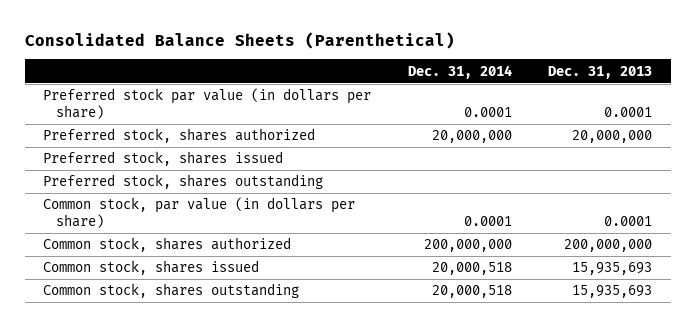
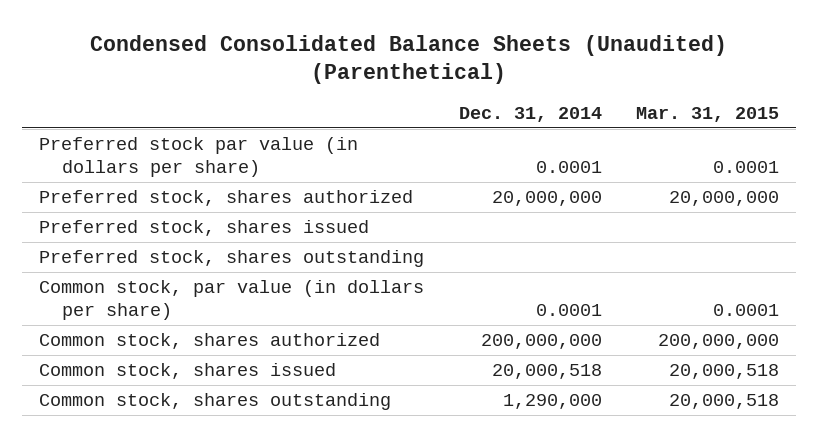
- Consolidated Balance Sheets (Parenthetical)
+ Condensed Consolidated Balance Sheets (Unaudited) (Parenthetical)
- | Dec. 31, 2014 | Dec. 31, 2013
+ | Dec. 31, 2014 | Mar. 31, 2015
- Common stock, shares outstanding | 20,000,518 | 15,935,693
+ Common stock, shares outstanding | 1,290,000 | 20,000,518

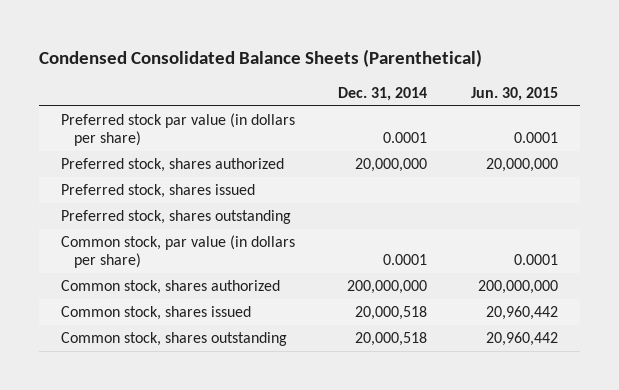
- Condensed Consolidated Balance Sheets (Unaudited) (Parenthetical)
+ Condensed Consolidated Balance Sheets (Parenthetical)
- | Dec. 31, 2014 | Mar. 31, 2015
+ | Dec. 31, 2014 | Jun. 30, 2015
- Common stock, shares outstanding | 1,290,000 | 20,000,518
+ Common stock, shares outstanding | 20,000,518 | 20,960,442

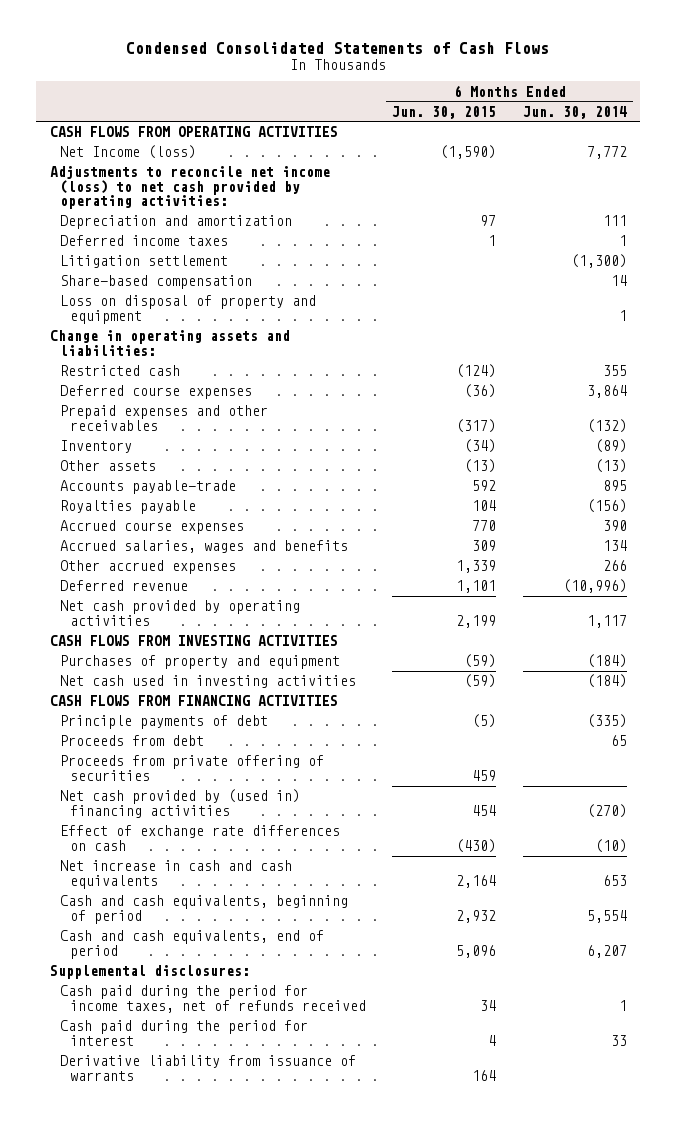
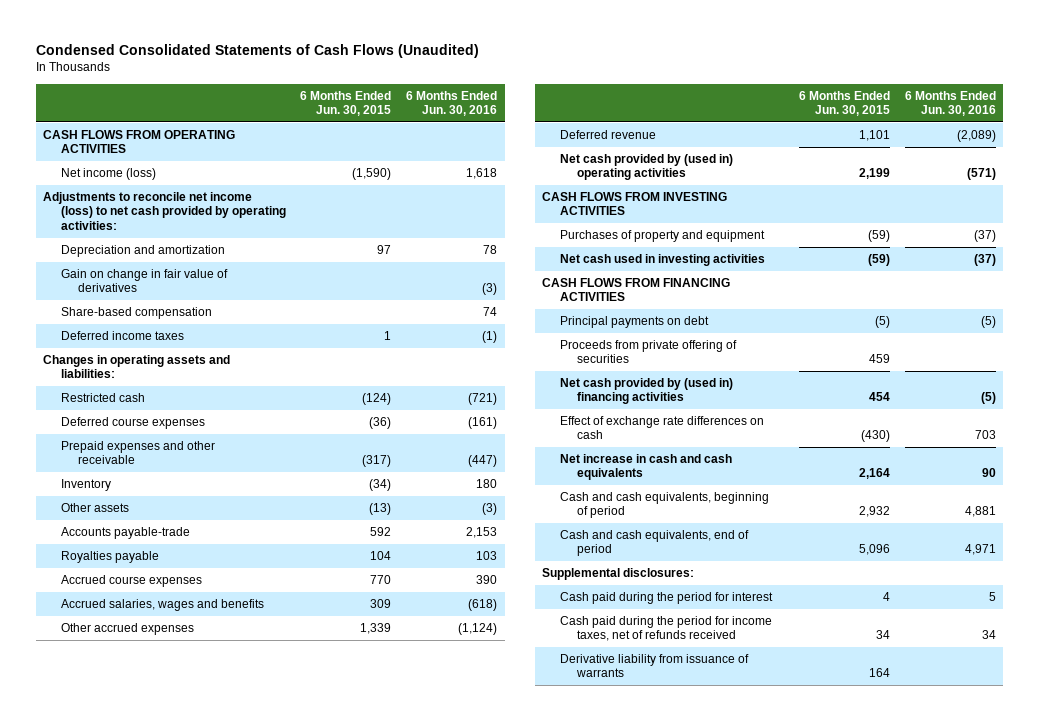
- Condensed Consolidated Statements of Cash Flows
+ Condensed Consolidated Statements of Cash Flows (Unaudited)
- | 6 Months Ended Jun. 30, 2015 | 6 Months Ended Jun. 30, 2014
+ | 6 Months Ended Jun. 30, 2015 | 6 Months Ended Jun. 30, 2016
- Net Income (loss) | (1,590) | 7,772
+ Net income (loss) | (1,590) | 1,618
- Litigation settlement | | (1,300)
+ Gain on change in fair value of derivatives | | (3)
- Loss on disposal of property and equipment | | 1
- Change in operating assets and liabilities:
moved down: Deferred income taxes | 1 | (1)
+ Changes in operating assets and liabilities:
- Prepaid expenses and other receivables | (317) | (132)
+ Prepaid expenses and other receivable | (317) | (447)
- Net cash provided by operating activities | 2,199 | 1,117
+ Net cash provided by (used in) operating activities | 2,199 | (571)
- Principle payments of debt | (5) | (335)
- Proceeds from debt | | 65
+ Principal payments on debt | (5) | (5)
moved down: Cash paid during the period for income taxes, net of refunds received | 34 | 34

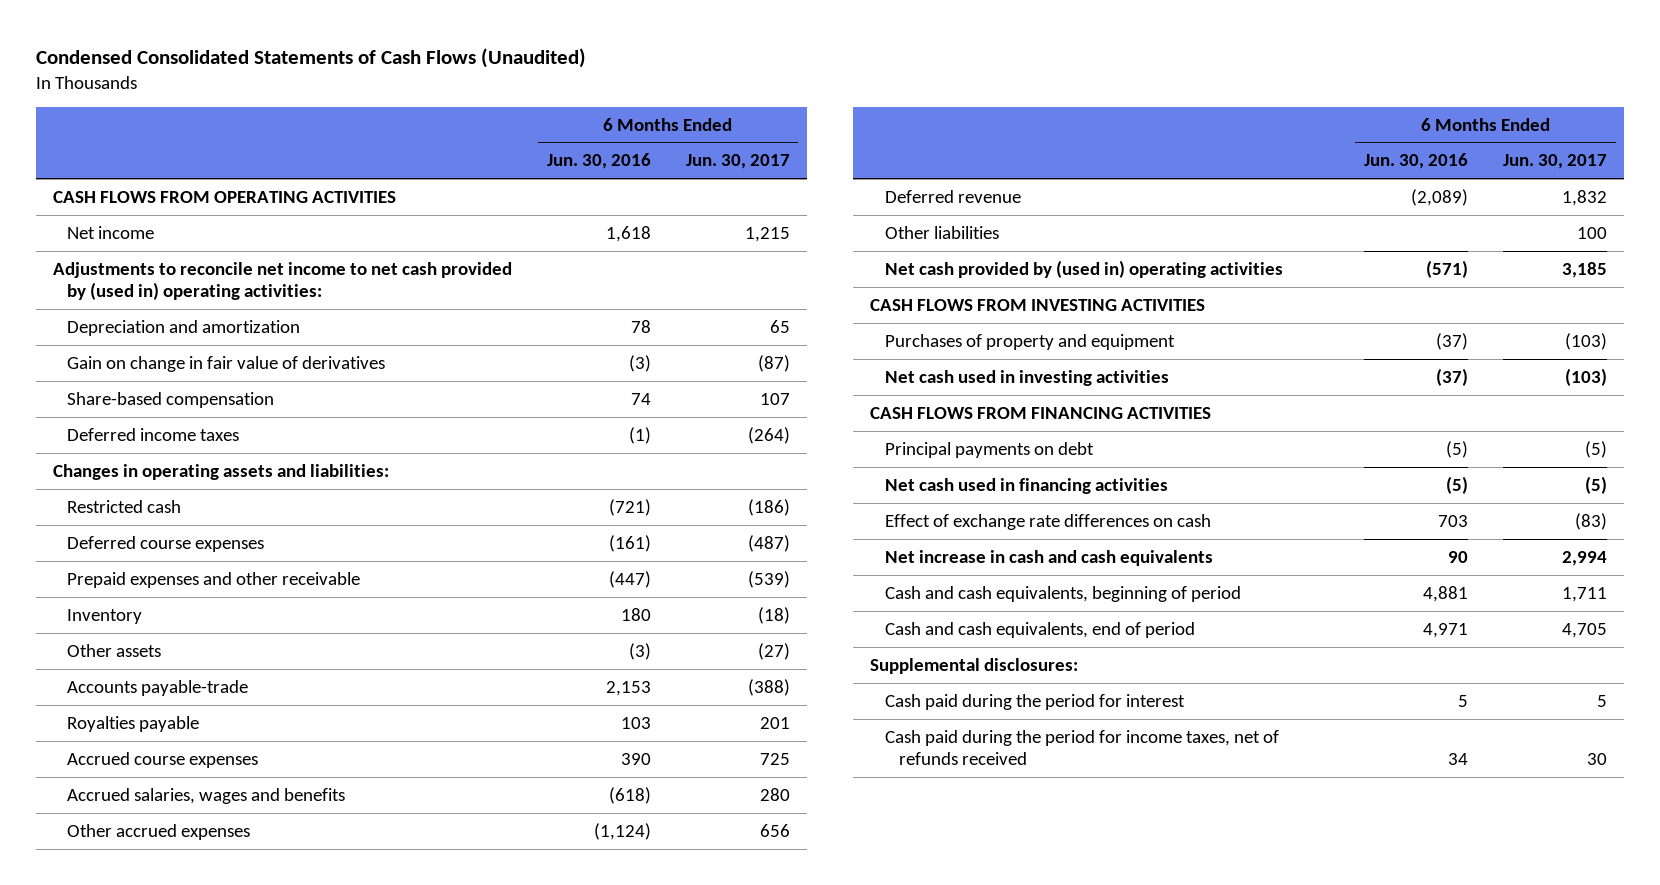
- | 6 Months Ended Jun. 30, 2015 | 6 Months Ended Jun. 30, 2016
+ | 6 Months Ended Jun. 30, 2016 | 6 Months Ended Jun. 30, 2017
- Net income (loss) | (1,590) | 1,618
- Adjustments to reconcile net income (loss) to net cash provided by operating activities:
+ Net income | 1,618 | 1,215
+ Adjustments to reconcile net income to net cash provided by (used in) operating activities:
+ Other liabilities | | 100
- Proceeds from private offering of securities | 459 |
- Net cash provided by (used in) financing activities | 454 | (5)
+ Net cash used in financing activities | (5) | (5)
- Derivative liability from issuance of warrants | 164 |

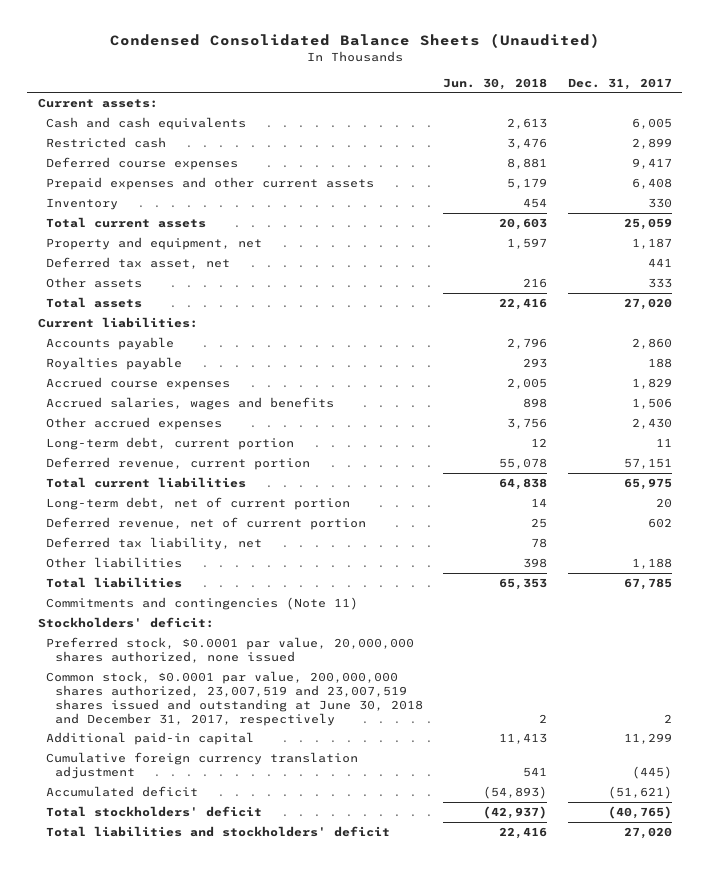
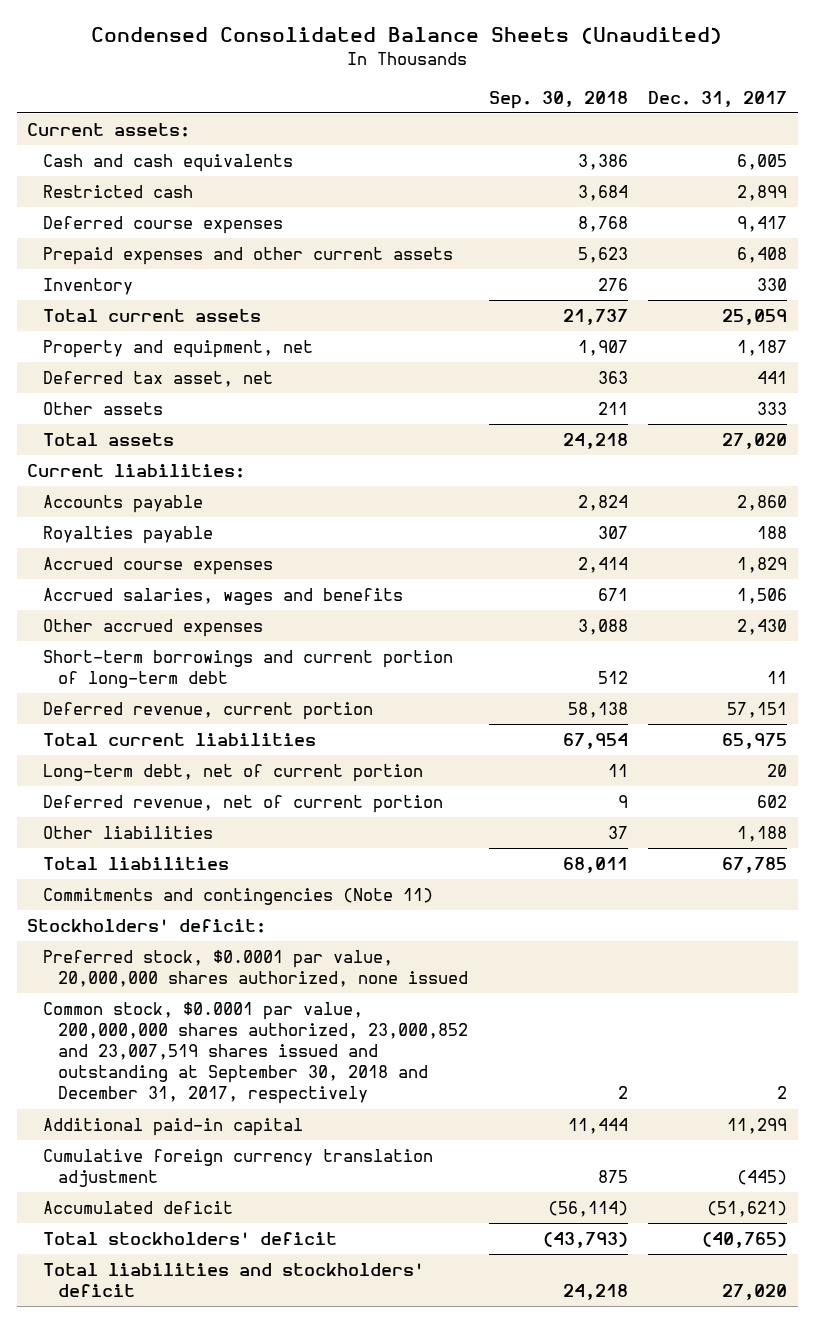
- | Jun. 30, 2018 | Dec. 31, 2017
+ | Sep. 30, 2018 | Dec. 31, 2017
- Long-term debt, current portion | 12 | 11
+ Short-term borrowings and current portion of long-term debt | 512 | 11
- Deferred tax liability, net | 78 |
- Common stock, $0.0001 par value, 200,000,000 shares authorized, 23,007,519 and 23,007,519 shares issued and outstanding at June 30, 2018 and December 31, 2017, respectively | 2 | 2
+ Common stock, $0.0001 par value, 200,000,000 shares authorized, 23,000,852 and 23,007,519 shares issued and outstanding at September 30, 2018 and December 31, 2017, respectively | 2 | 2

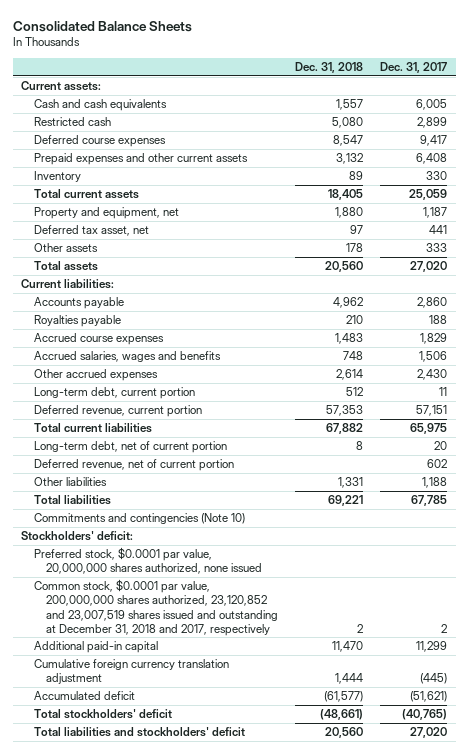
- Condensed Consolidated Balance Sheets (Unaudited)
+ Consolidated Balance Sheets
- | Sep. 30, 2018 | Dec. 31, 2017
+ | Dec. 31, 2018 | Dec. 31, 2017
- Short-term borrowings and current portion of long-term debt | 512 | 11
+ Long-term debt, current portion | 512 | 11
- Commitments and contingencies (Note 11)
+ Commitments and contingencies (Note 10)
- Common stock, $0.0001 par value, 200,000,000 shares authorized, 23,000,852 and 23,007,519 shares issued and outstanding at September 30, 2018 and December 31, 2017, respectively | 2 | 2
+ Common stock, $0.0001 par value, 200,000,000 shares authorized, 23,120,852 and 23,007,519 shares issued and outstanding at December 31, 2018 and 2017, respectively | 2 | 2

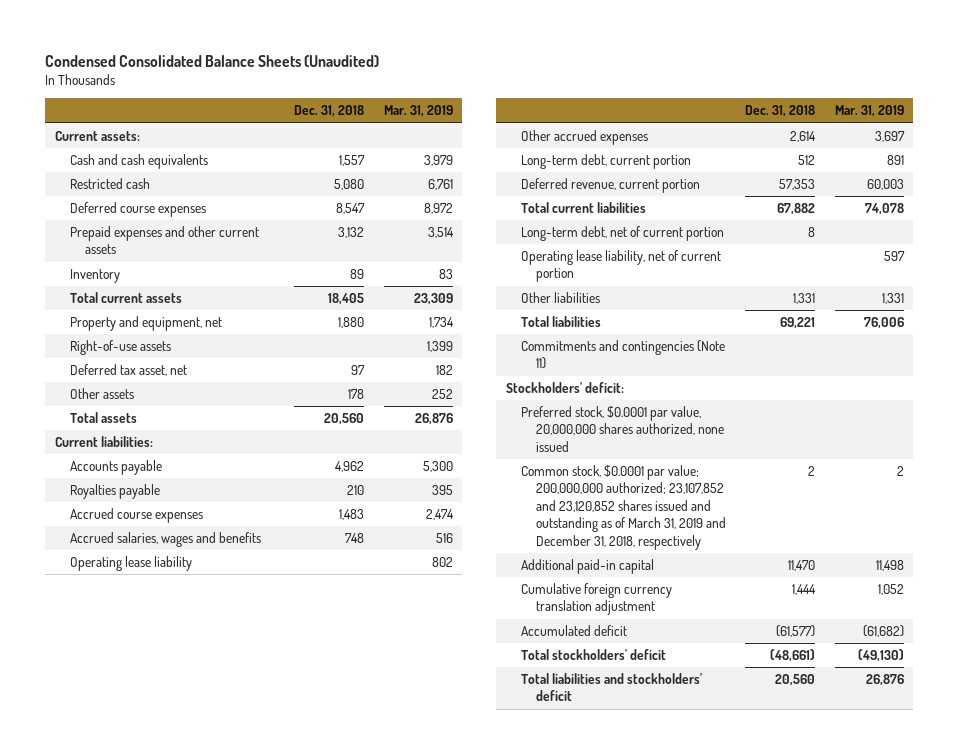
- Consolidated Balance Sheets
+ Condensed Consolidated Balance Sheets (Unaudited)
- | Dec. 31, 2018 | Dec. 31, 2017
+ | Dec. 31, 2018 | Mar. 31, 2019
+ Right-of-use assets | | 1,399
+ Operating lease liability | | 802
- Deferred revenue, net of current portion | | 602
+ Operating lease liability, net of current portion | | 597
- Commitments and contingencies (Note 10)
+ Commitments and contingencies (Note 11)
- Common stock, $0.0001 par value, 200,000,000 shares authorized, 23,120,852 and 23,007,519 shares issued and outstanding at December 31, 2018 and 2017, respectively | 2 | 2
+ Common stock, $0.0001 par value; 200,000,000 authorized; 23,107,852 and 23,120,852 shares issued and outstanding as of March 31, 2019 and December 31, 2018, respectively | 2 | 2

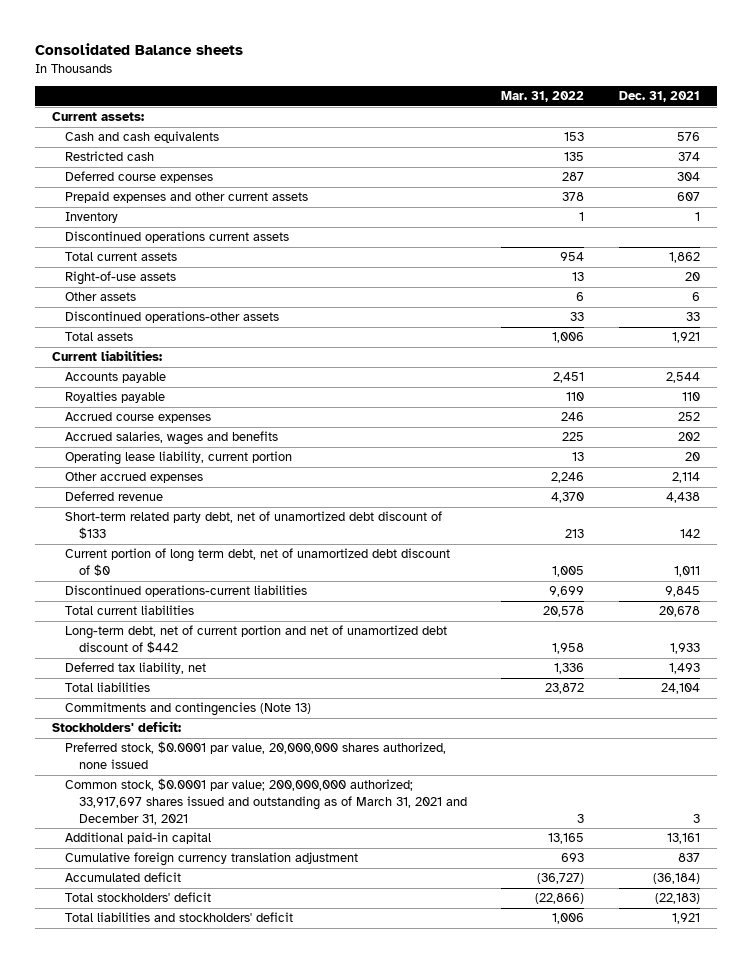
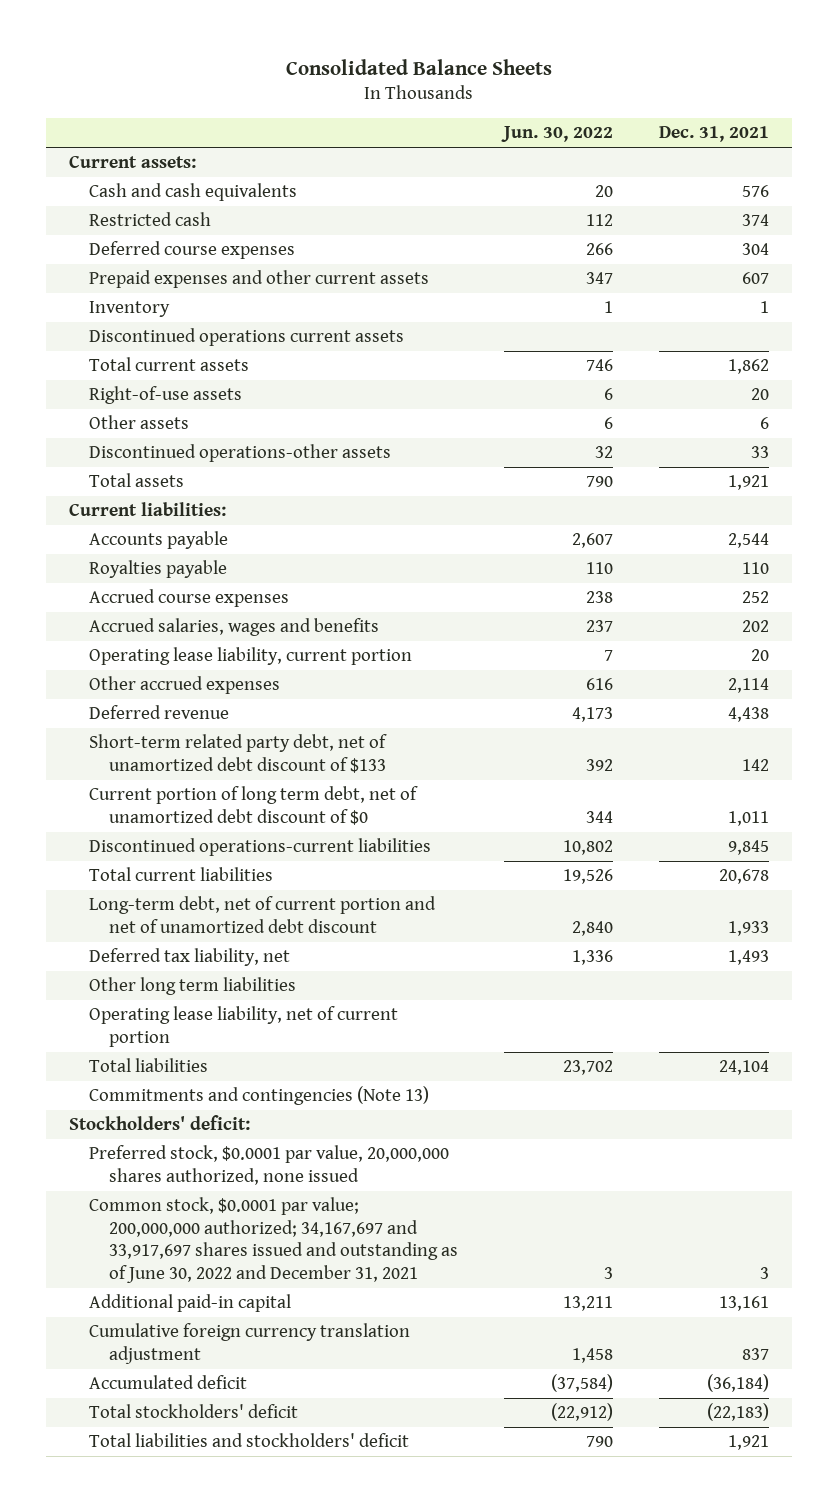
- Consolidated Balance sheets
+ Consolidated Balance Sheets
- | Mar. 31, 2022 | Dec. 31, 2021
+ | Jun. 30, 2022 | Dec. 31, 2021
- Long-term debt, net of current portion and net of unamortized debt discount of $442 | 1,958 | 1,933
+ Long-term debt, net of current portion and net of unamortized debt discount | 2,840 | 1,933
+ Other long term liabilities
+ Operating lease liability, net of current portion
- Common stock, $0.0001 par value; 200,000,000 authorized; 33,917,697 shares issued and outstanding as of March 31, 2021 and December 31, 2021 | 3 | 3
+ Common stock, $0.0001 par value; 200,000,000 authorized; 34,167,697 and 33,917,697 shares issued and outstanding as of June 30, 2022 and December 31, 2021 | 3 | 3

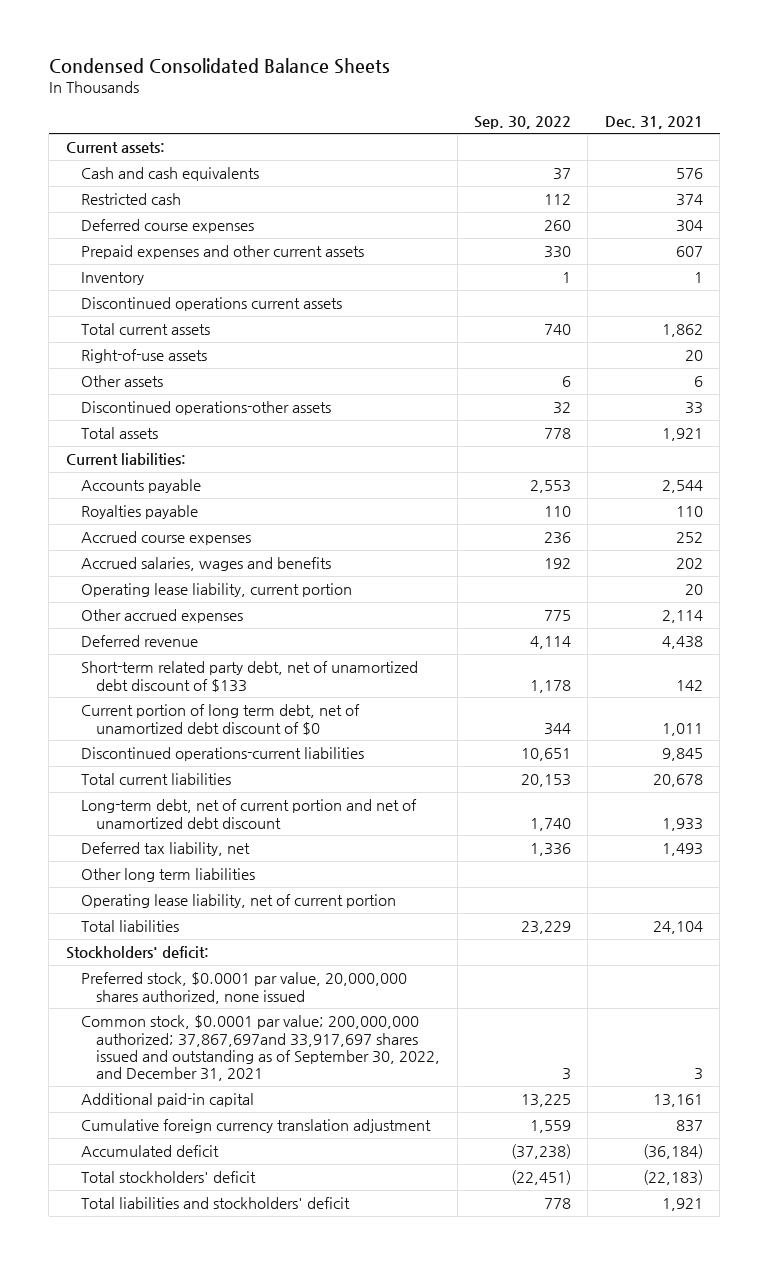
- Consolidated Balance Sheets
+ Condensed Consolidated Balance Sheets
- | Jun. 30, 2022 | Dec. 31, 2021
+ | Sep. 30, 2022 | Dec. 31, 2021
- Commitments and contingencies (Note 13)
- Common stock, $0.0001 par value; 200,000,000 authorized; 34,167,697 and 33,917,697 shares issued and outstanding as of June 30, 2022 and December 31, 2021 | 3 | 3
+ Common stock, $0.0001 par value; 200,000,000 authorized; 37,867,697and 33,917,697 shares issued and outstanding as of September 30, 2022, and December 31, 2021 | 3 | 3

